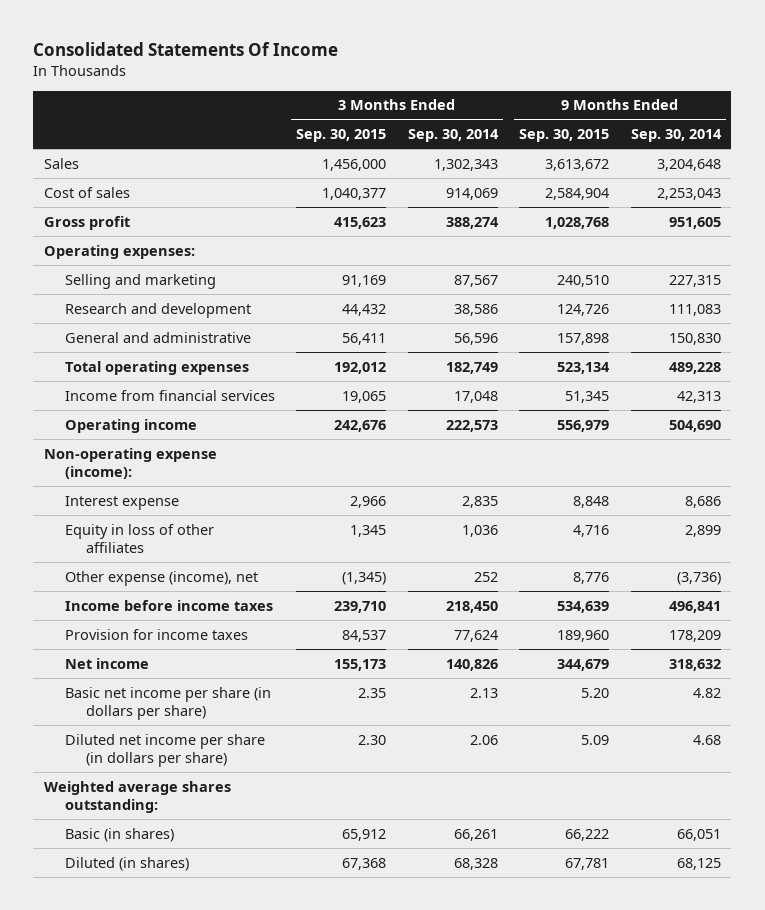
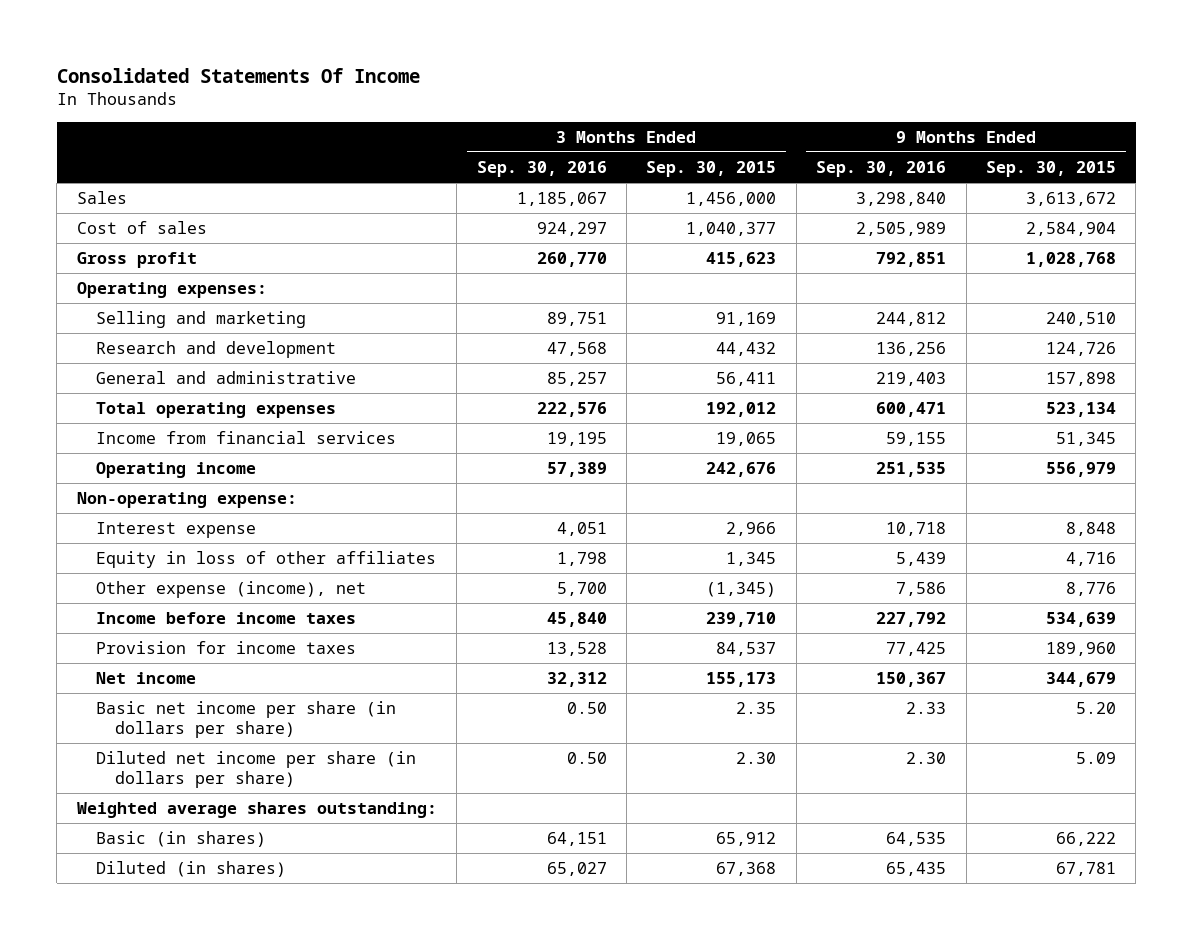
- | 3 Months Ended Sep. 30, 2015 | 3 Months Ended Sep. 30, 2014 | 9 Months Ended Sep. 30, 2015 | 9 Months Ended Sep. 30, 2014
+ | 3 Months Ended Sep. 30, 2016 | 3 Months Ended Sep. 30, 2015 | 9 Months Ended Sep. 30, 2016 | 9 Months Ended Sep. 30, 2015
- Non-operating expense (income):
+ Non-operating expense:

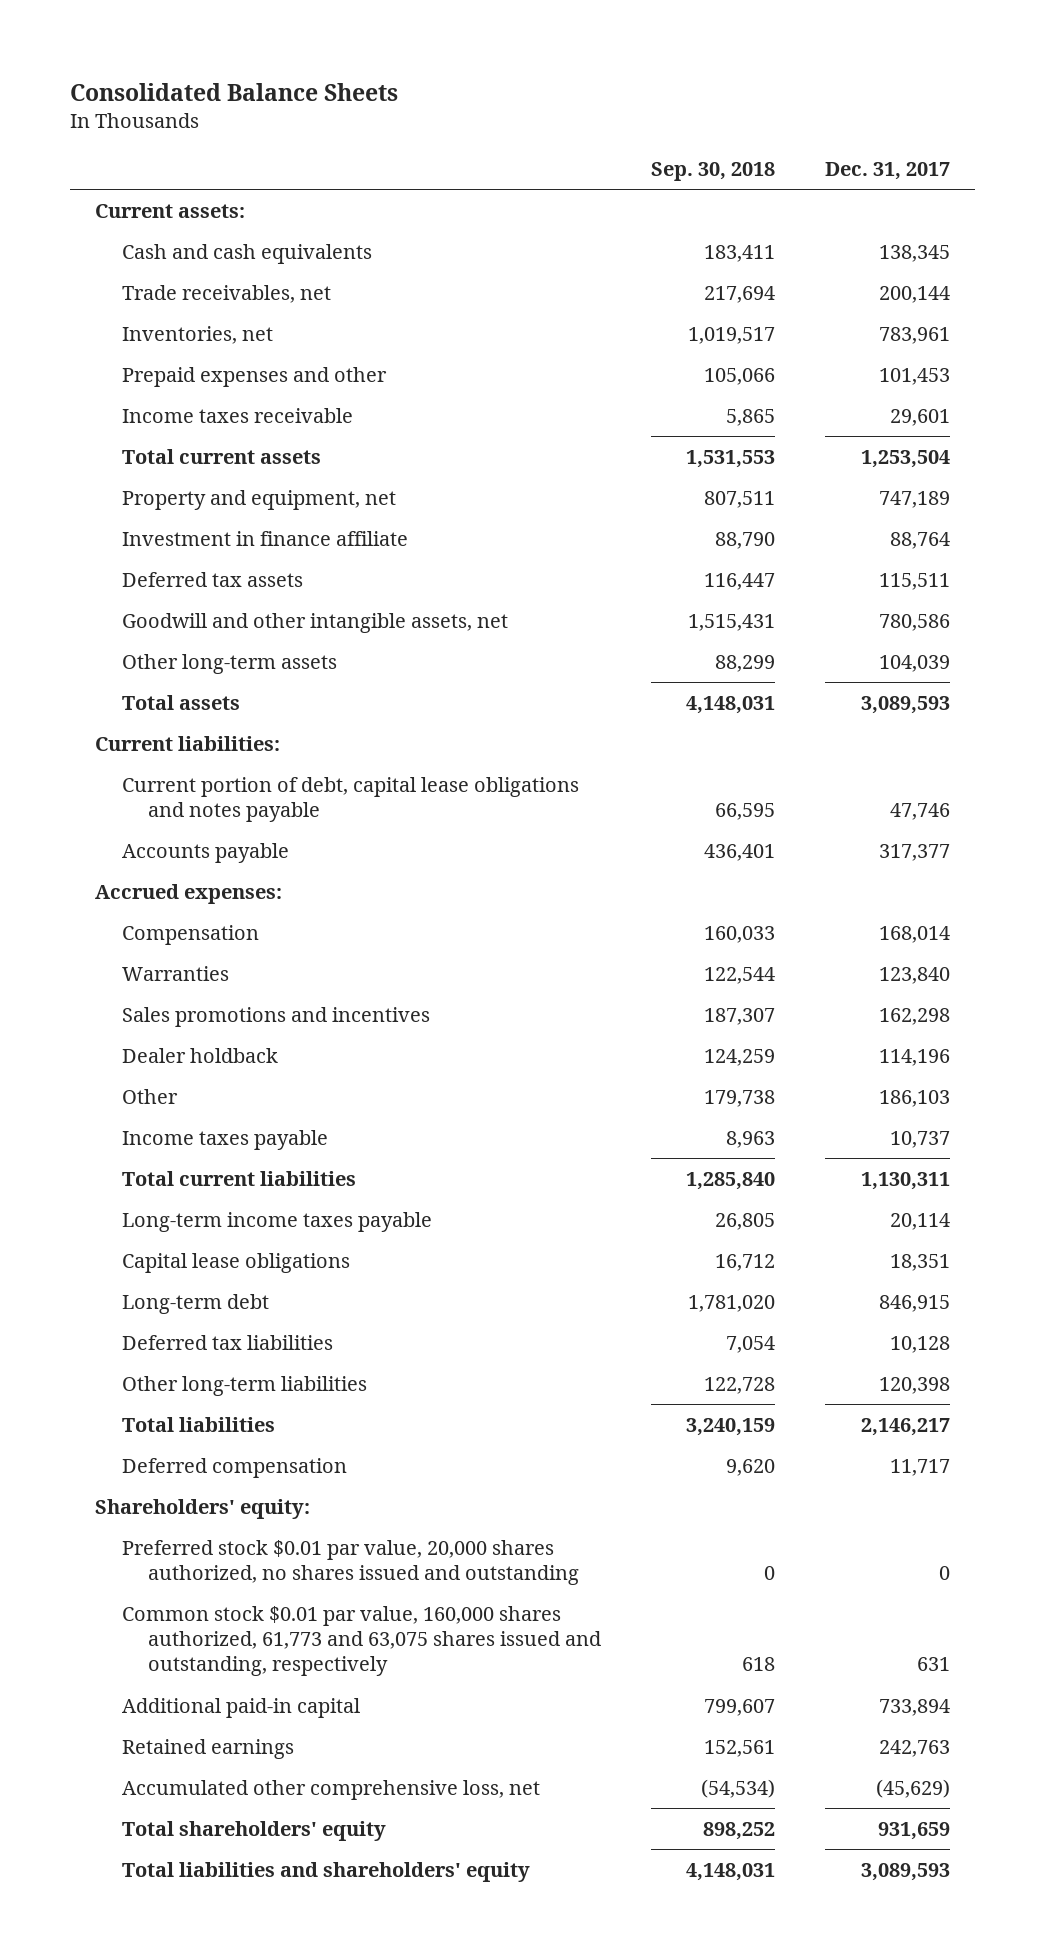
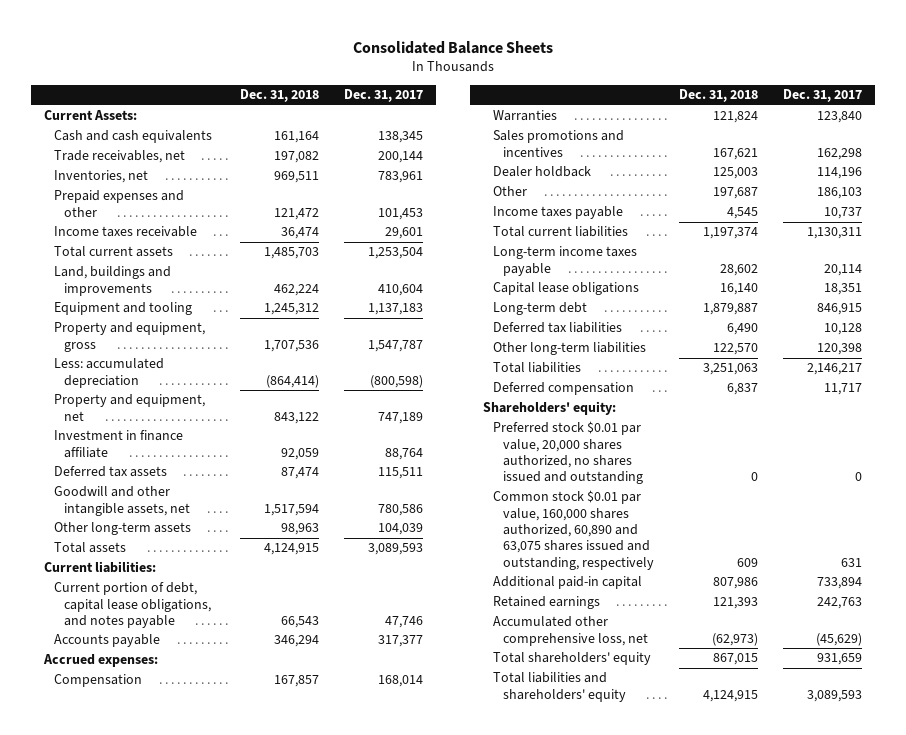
- | Sep. 30, 2018 | Dec. 31, 2017
+ | Dec. 31, 2018 | Dec. 31, 2017
- Current assets:
+ Current Assets:
+ Land, buildings and improvements | 462,224 | 410,604
+ Equipment and tooling | 1,245,312 | 1,137,183
+ Property and equipment, gross | 1,707,536 | 1,547,787
+ Less: accumulated depreciation | (864,414) | (800,598)
- Current portion of debt, capital lease obligations and notes payable | 66,595 | 47,746
+ Current portion of debt, capital lease obligations, and notes payable | 66,543 | 47,746
- Common stock $0.01 par value, 160,000 shares authorized, 61,773 and 63,075 shares issued and outstanding, respectively | 618 | 631
+ Common stock $0.01 par value, 160,000 shares authorized, 60,890 and 63,075 shares issued and outstanding, respectively | 609 | 631

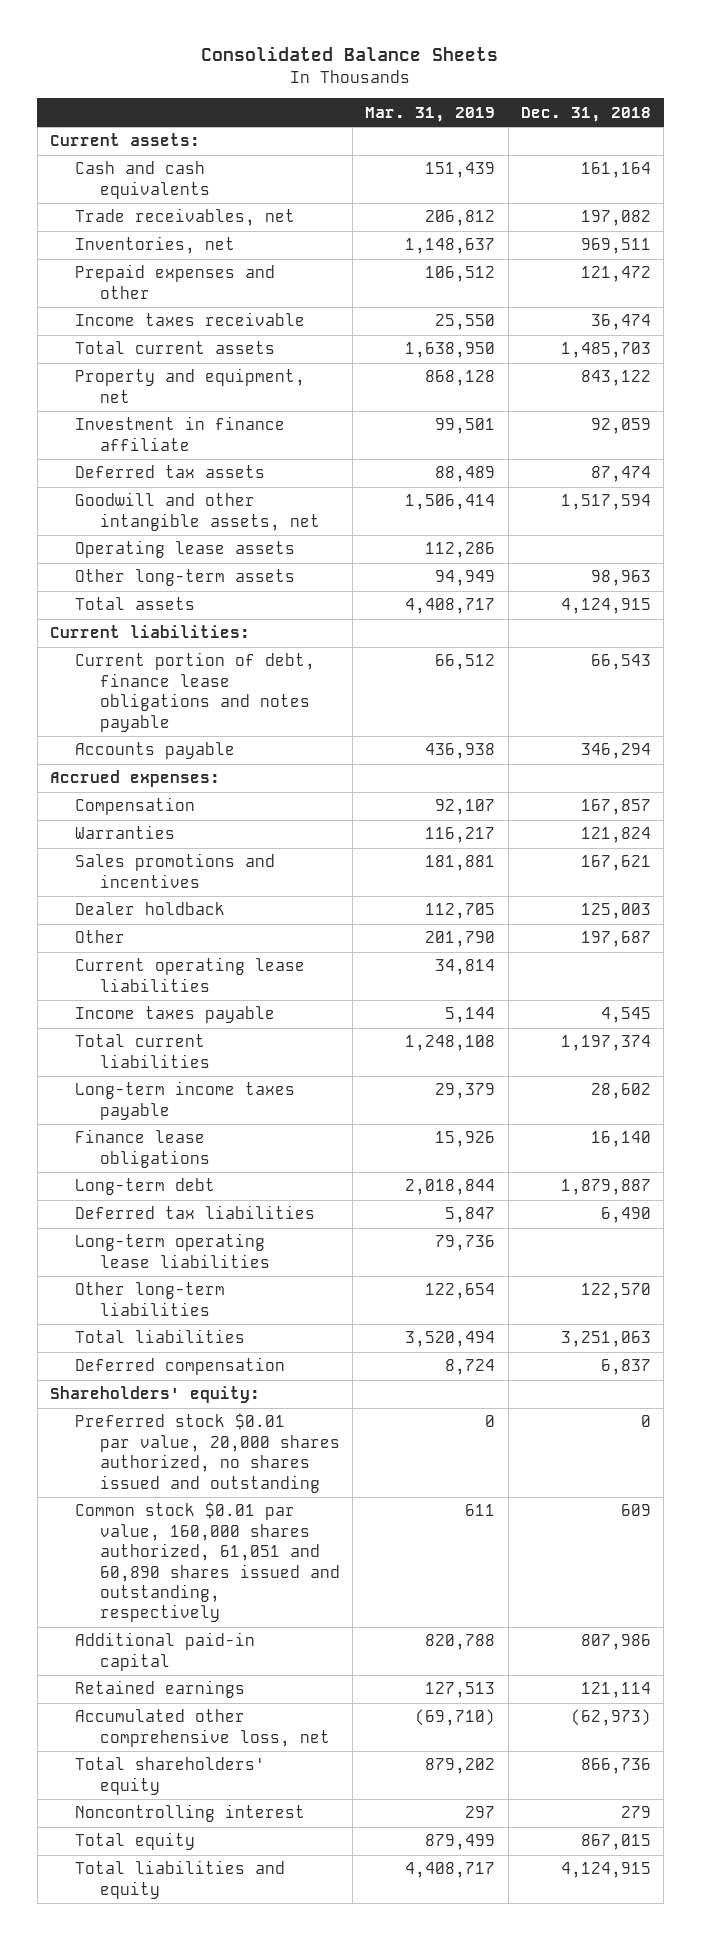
- | Dec. 31, 2018 | Dec. 31, 2017
+ | Mar. 31, 2019 | Dec. 31, 2018
- Current Assets:
+ Current assets:
- Land, buildings and improvements | 462,224 | 410,604
- Equipment and tooling | 1,245,312 | 1,137,183
- Property and equipment, gross | 1,707,536 | 1,547,787
- Less: accumulated depreciation | (864,414) | (800,598)
+ Operating lease assets | 112,286 |
- Current portion of debt, capital lease obligations, and notes payable | 66,543 | 47,746
+ Current portion of debt, finance lease obligations and notes payable | 66,512 | 66,543
+ Current operating lease liabilities | 34,814 |
- Capital lease obligations | 16,140 | 18,351
+ Finance lease obligations | 15,926 | 16,140
+ Long-term operating lease liabilities | 79,736 |
- Common stock $0.01 par value, 160,000 shares authorized, 60,890 and 63,075 shares issued and outstanding, respectively | 609 | 631
+ Common stock $0.01 par value, 160,000 shares authorized, 61,051 and 60,890 shares issued and outstanding, respectively | 611 | 609
- Retained earnings | 121,393 | 242,763
+ Retained earnings | 127,513 | 121,114
- Total shareholders' equity | 867,015 | 931,659
- Total liabilities and shareholders' equity | 4,124,915 | 3,089,593
+ Total shareholders' equity | 879,202 | 866,736
+ Noncontrolling interest | 297 | 279
+ Total equity | 879,499 | 867,015
+ Total liabilities and equity | 4,408,717 | 4,124,915

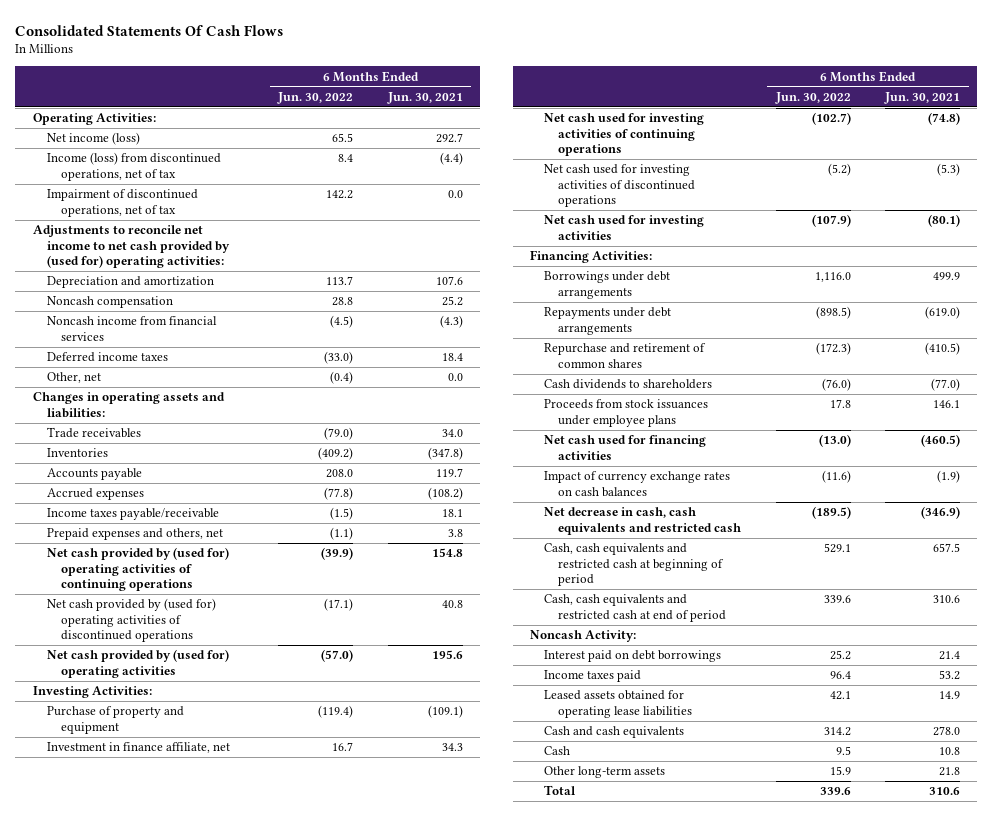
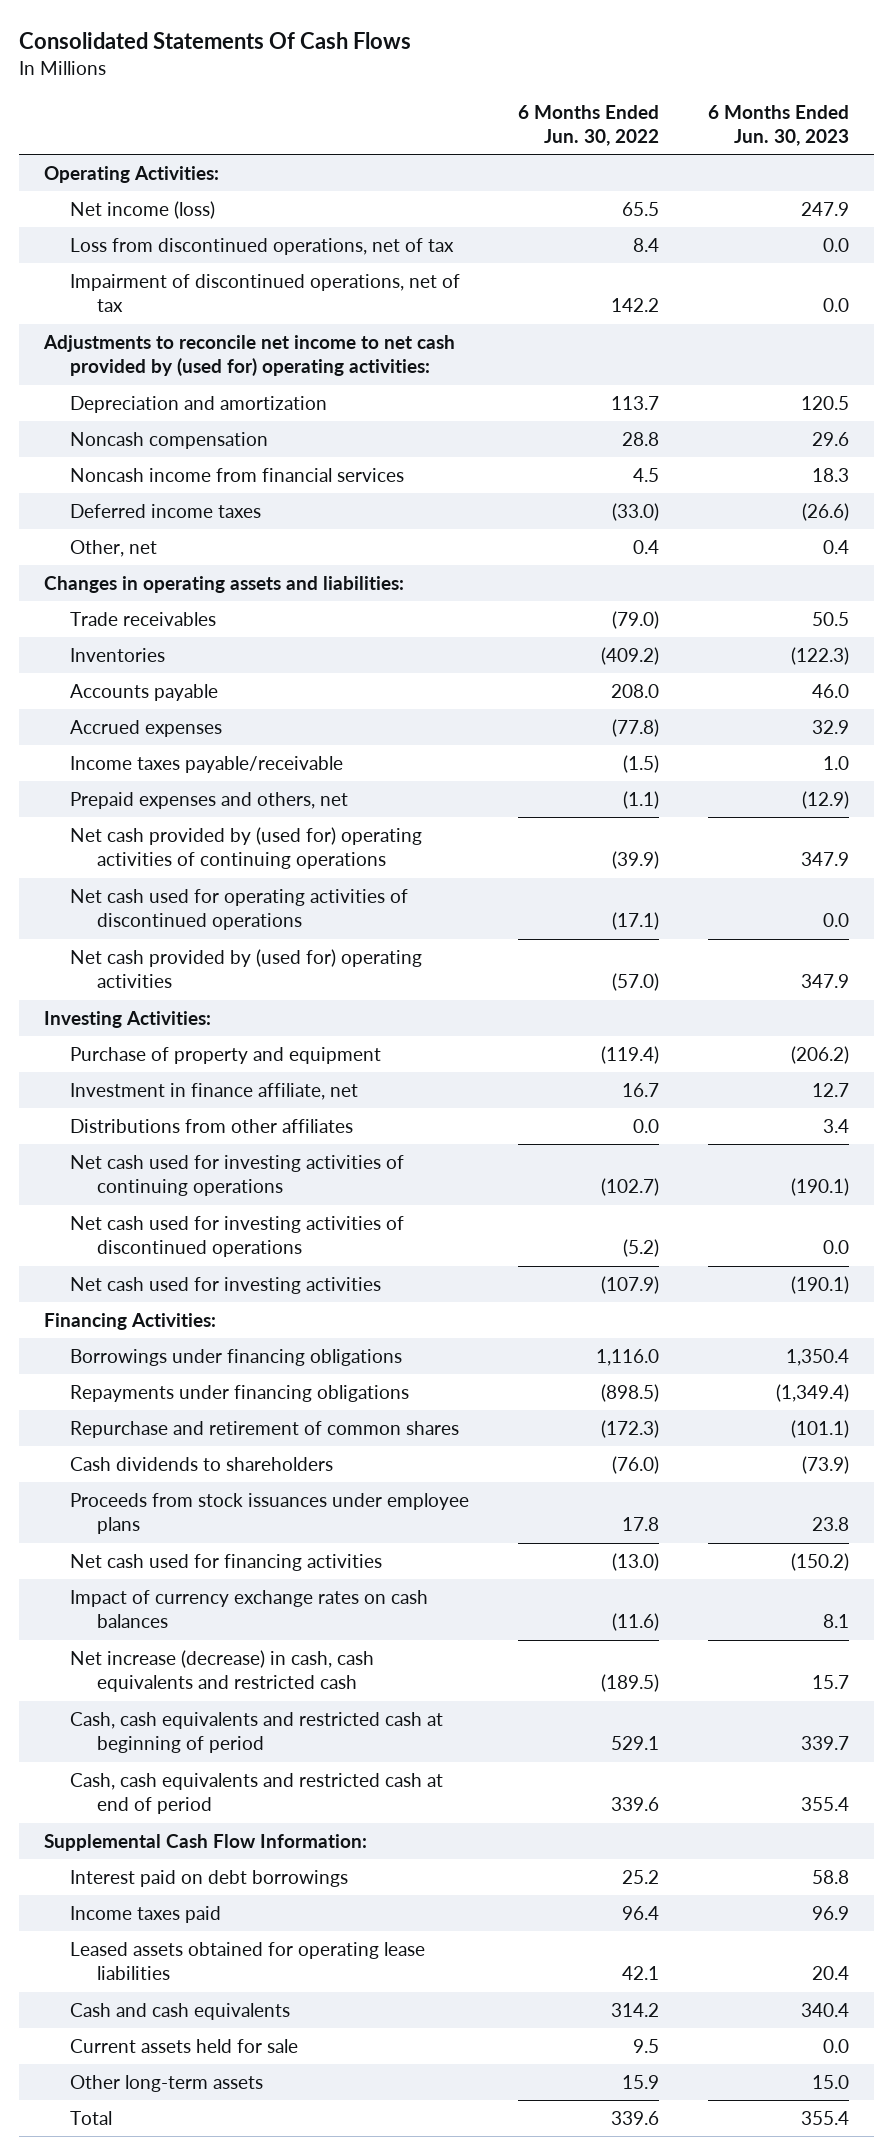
- | 6 Months Ended Jun. 30, 2022 | 6 Months Ended Jun. 30, 2021
+ | 6 Months Ended Jun. 30, 2022 | 6 Months Ended Jun. 30, 2023
- Income (loss) from discontinued operations, net of tax | 8.4 | (4.4)
+ Loss from discontinued operations, net of tax | 8.4 | 0.0
- Noncash income from financial services | (4.5) | (4.3)
+ Noncash income from financial services | 4.5 | 18.3
- Other, net | (0.4) | 0.0
+ Other, net | 0.4 | 0.4
- Net cash provided by (used for) operating activities of discontinued operations | (17.1) | 40.8
+ Net cash used for operating activities of discontinued operations | (17.1) | 0.0
+ Distributions from other affiliates | 0.0 | 3.4
- Borrowings under debt arrangements | 1,116.0 | 499.9
- Repayments under debt arrangements | (898.5) | (619.0)
+ Borrowings under financing obligations | 1,116.0 | 1,350.4
+ Repayments under financing obligations | (898.5) | (1,349.4)
- Net decrease in cash, cash equivalents and restricted cash | (189.5) | (346.9)
+ Net increase (decrease) in cash, cash equivalents and restricted cash | (189.5) | 15.7
- Noncash Activity:
+ Supplemental Cash Flow Information:
- Cash | 9.5 | 10.8
+ Current assets held for sale | 9.5 | 0.0

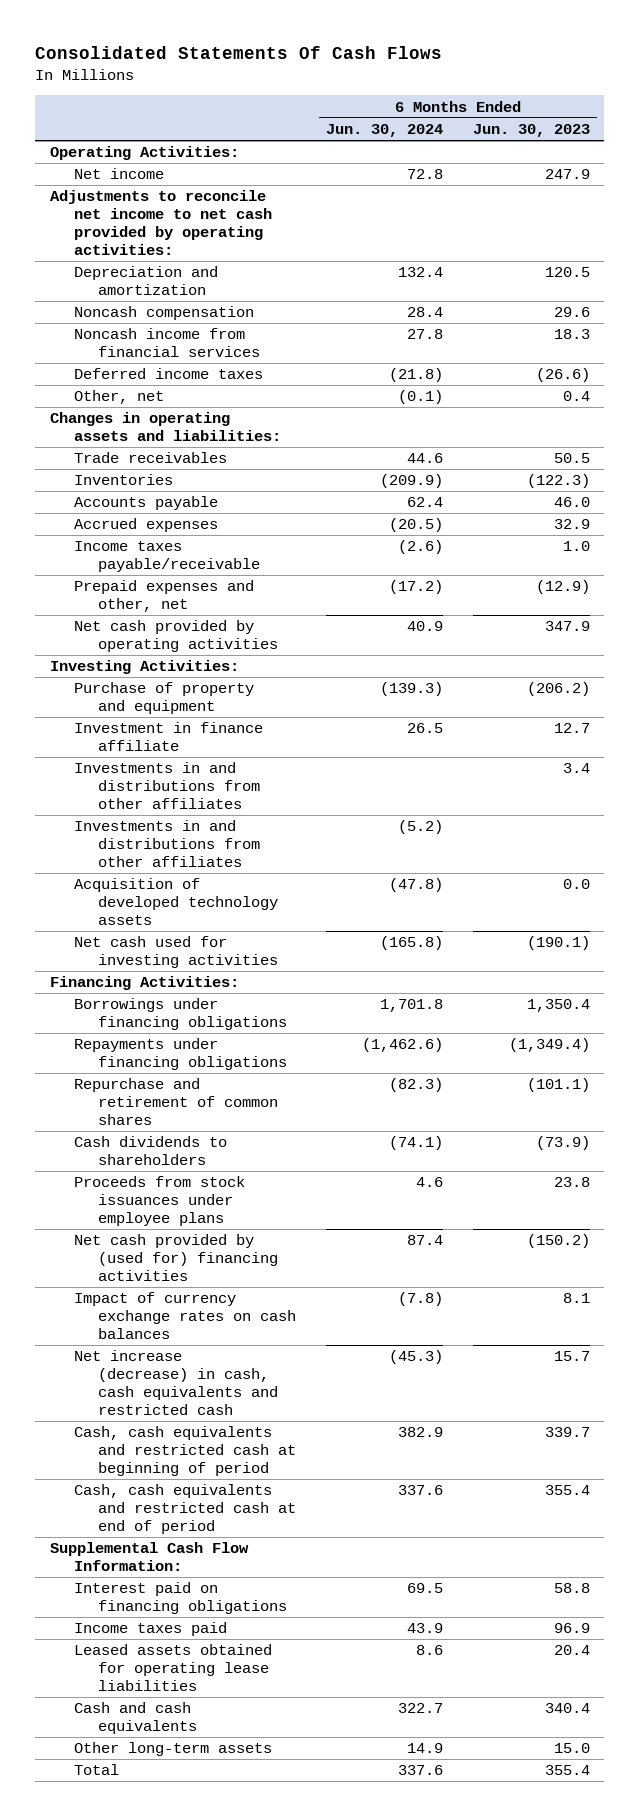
- | 6 Months Ended Jun. 30, 2022 | 6 Months Ended Jun. 30, 2023
+ | 6 Months Ended Jun. 30, 2024 | 6 Months Ended Jun. 30, 2023
- Net income (loss) | 65.5 | 247.9
- Loss from discontinued operations, net of tax | 8.4 | 0.0
- Impairment of discontinued operations, net of tax | 142.2 | 0.0
- Adjustments to reconcile net income to net cash provided by (used for) operating activities:
+ Net income | 72.8 | 247.9
+ Adjustments to reconcile net income to net cash provided by operating activities:
- Prepaid expenses and others, net | (1.1) | (12.9)
- Net cash provided by (used for) operating activities of continuing operations | (39.9) | 347.9
- Net cash used for operating activities of discontinued operations | (17.1) | 0.0
- Net cash provided by (used for) operating activities | (57.0) | 347.9
+ Prepaid expenses and other, net | (17.2) | (12.9)
+ Net cash provided by operating activities | 40.9 | 347.9
- Investment in finance affiliate, net | 16.7 | 12.7
- Distributions from other affiliates | 0.0 | 3.4
- Net cash used for investing activities of continuing operations | (102.7) | (190.1)
- Net cash used for investing activities of discontinued operations | (5.2) | 0.0
+ Investment in finance affiliate | 26.5 | 12.7
+ Investments in and distributions from other affiliates | | 3.4
+ Investments in and distributions from other affiliates | (5.2) |
+ Acquisition of developed technology assets | (47.8) | 0.0
- Net cash used for financing activities | (13.0) | (150.2)
+ Net cash provided by (used for) financing activities | 87.4 | (150.2)
- Interest paid on debt borrowings | 25.2 | 58.8
+ Interest paid on financing obligations | 69.5 | 58.8
- Current assets held for sale | 9.5 | 0.0

